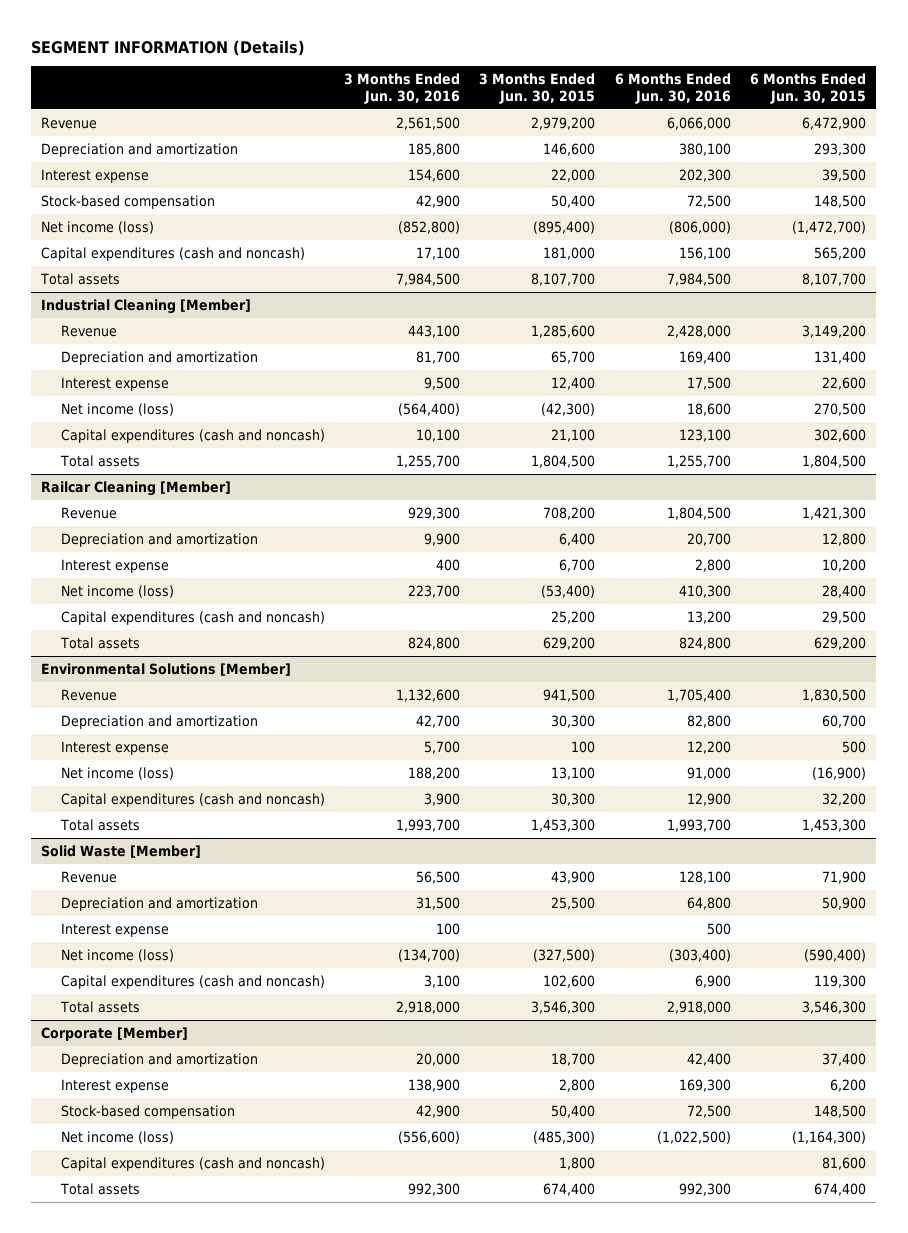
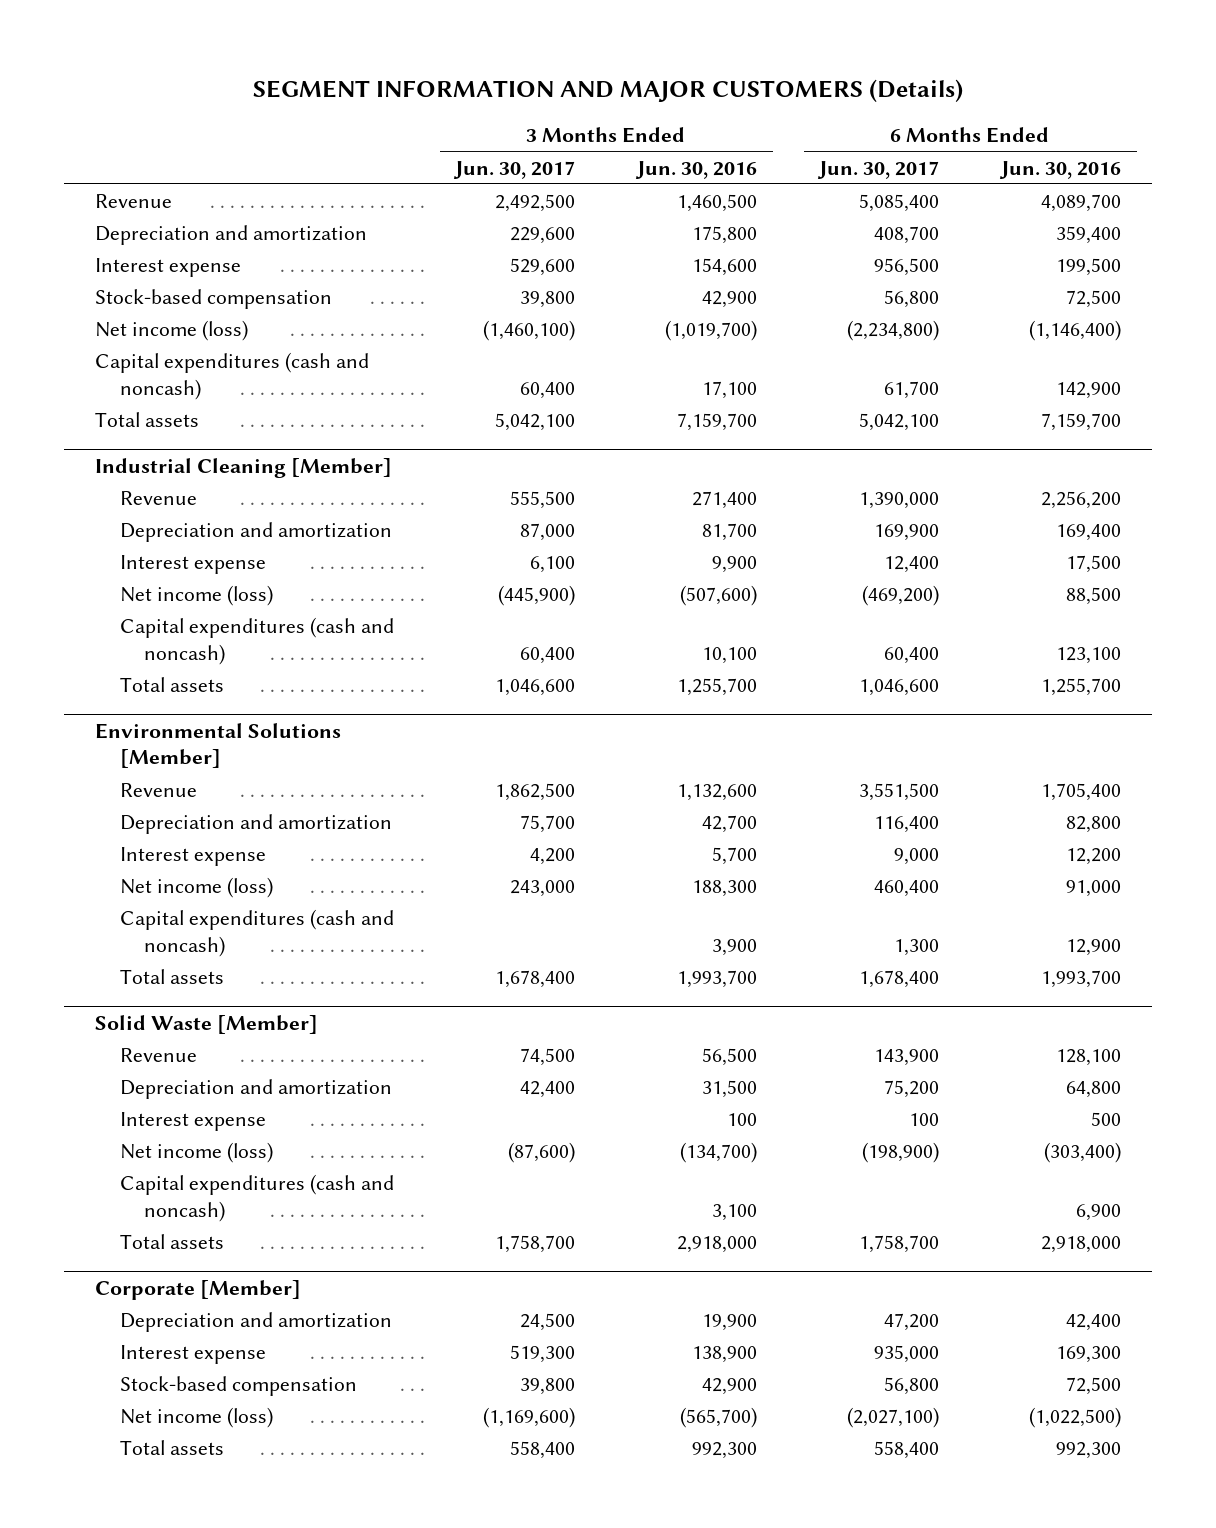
- SEGMENT INFORMATION (Details)
+ SEGMENT INFORMATION AND MAJOR CUSTOMERS (Details)
- | 3 Months Ended Jun. 30, 2016 | 3 Months Ended Jun. 30, 2015 | 6 Months Ended Jun. 30, 2016 | 6 Months Ended Jun. 30, 2015
+ | 3 Months Ended Jun. 30, 2017 | 3 Months Ended Jun. 30, 2016 | 6 Months Ended Jun. 30, 2017 | 6 Months Ended Jun. 30, 2016
- Revenue | 2,561,500 | 2,979,200 | 6,066,000 | 6,472,900
- Depreciation and amortization | 185,800 | 146,600 | 380,100 | 293,300
- Interest expense | 154,600 | 22,000 | 202,300 | 39,500
+ Revenue | 2,492,500 | 1,460,500 | 5,085,400 | 4,089,700
+ Depreciation and amortization | 229,600 | 175,800 | 408,700 | 359,400
+ Interest expense | 529,600 | 154,600 | 956,500 | 199,500
- Net income (loss) | (852,800) | (895,400) | (806,000) | (1,472,700)
- Capital expenditures (cash and noncash) | 17,100 | 181,000 | 156,100 | 565,200
- Total assets | 7,984,500 | 8,107,700 | 7,984,500 | 8,107,700
+ Net income (loss) | (1,460,100) | (1,019,700) | (2,234,800) | (1,146,400)
+ Capital expenditures (cash and noncash) | 60,400 | 17,100 | 61,700 | 142,900
+ Total assets | 5,042,100 | 7,159,700 | 5,042,100 | 7,159,700
@ Industrial Cleaning [Member]
- Revenue | 443,100 | 1,285,600 | 2,428,000 | 3,149,200
+ Revenue | 555,500 | 271,400 | 1,390,000 | 2,256,200
- Interest expense | 9,500 | 12,400 | 17,500 | 22,600
- Net income (loss) | (564,400) | (42,300) | 18,600 | 270,500
+ Interest expense | 6,100 | 9,900 | 12,400 | 17,500
+ Net income (loss) | (445,900) | (507,600) | (469,200) | 88,500
- Railcar Cleaning [Member]
- Revenue | 929,300 | 708,200 | 1,804,500 | 1,421,300
- Depreciation and amortization | 9,900 | 6,400 | 20,700 | 12,800
- Interest expense | 400 | 6,700 | 2,800 | 10,200
- Net income (loss) | 223,700 | (53,400) | 410,300 | 28,400
- Capital expenditures (cash and noncash) | | 25,200 | 13,200 | 29,500
- Total assets | 824,800 | 629,200 | 824,800 | 629,200
@ Environmental Solutions [Member]
- Net income (loss) | 188,200 | 13,100 | 91,000 | (16,900)
+ Net income (loss) | 243,000 | 188,300 | 460,400 | 91,000
@ Corporate [Member]
- Depreciation and amortization | 20,000 | 18,700 | 42,400 | 37,400
+ Depreciation and amortization | 24,500 | 19,900 | 47,200 | 42,400
- Net income (loss) | (556,600) | (485,300) | (1,022,500) | (1,164,300)
- Capital expenditures (cash and noncash) | | 1,800 | | 81,600
+ Net income (loss) | (1,169,600) | (565,700) | (2,027,100) | (1,022,500)

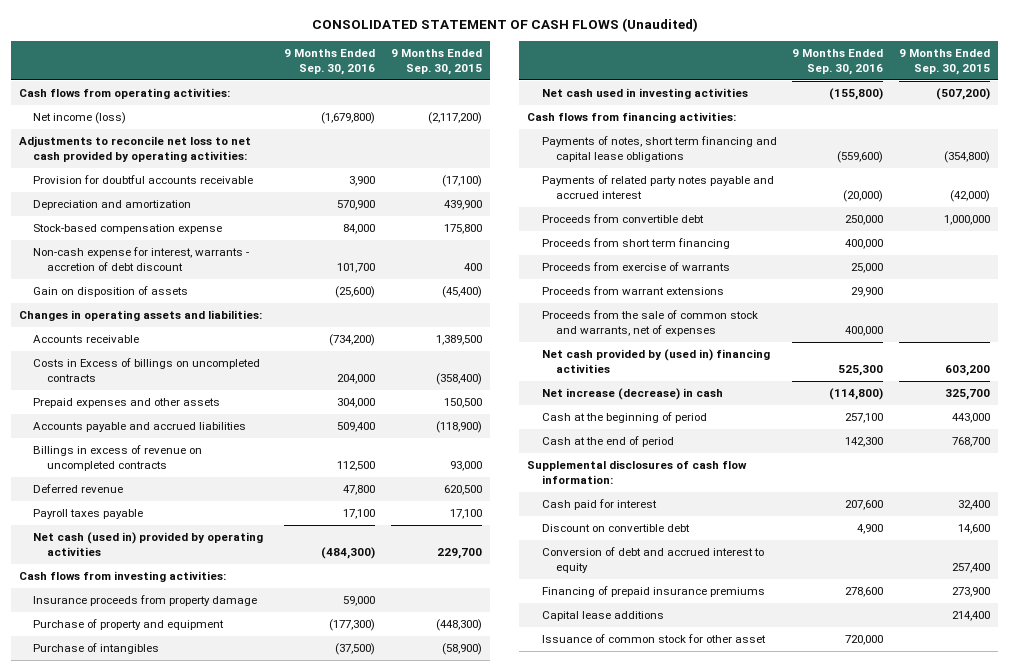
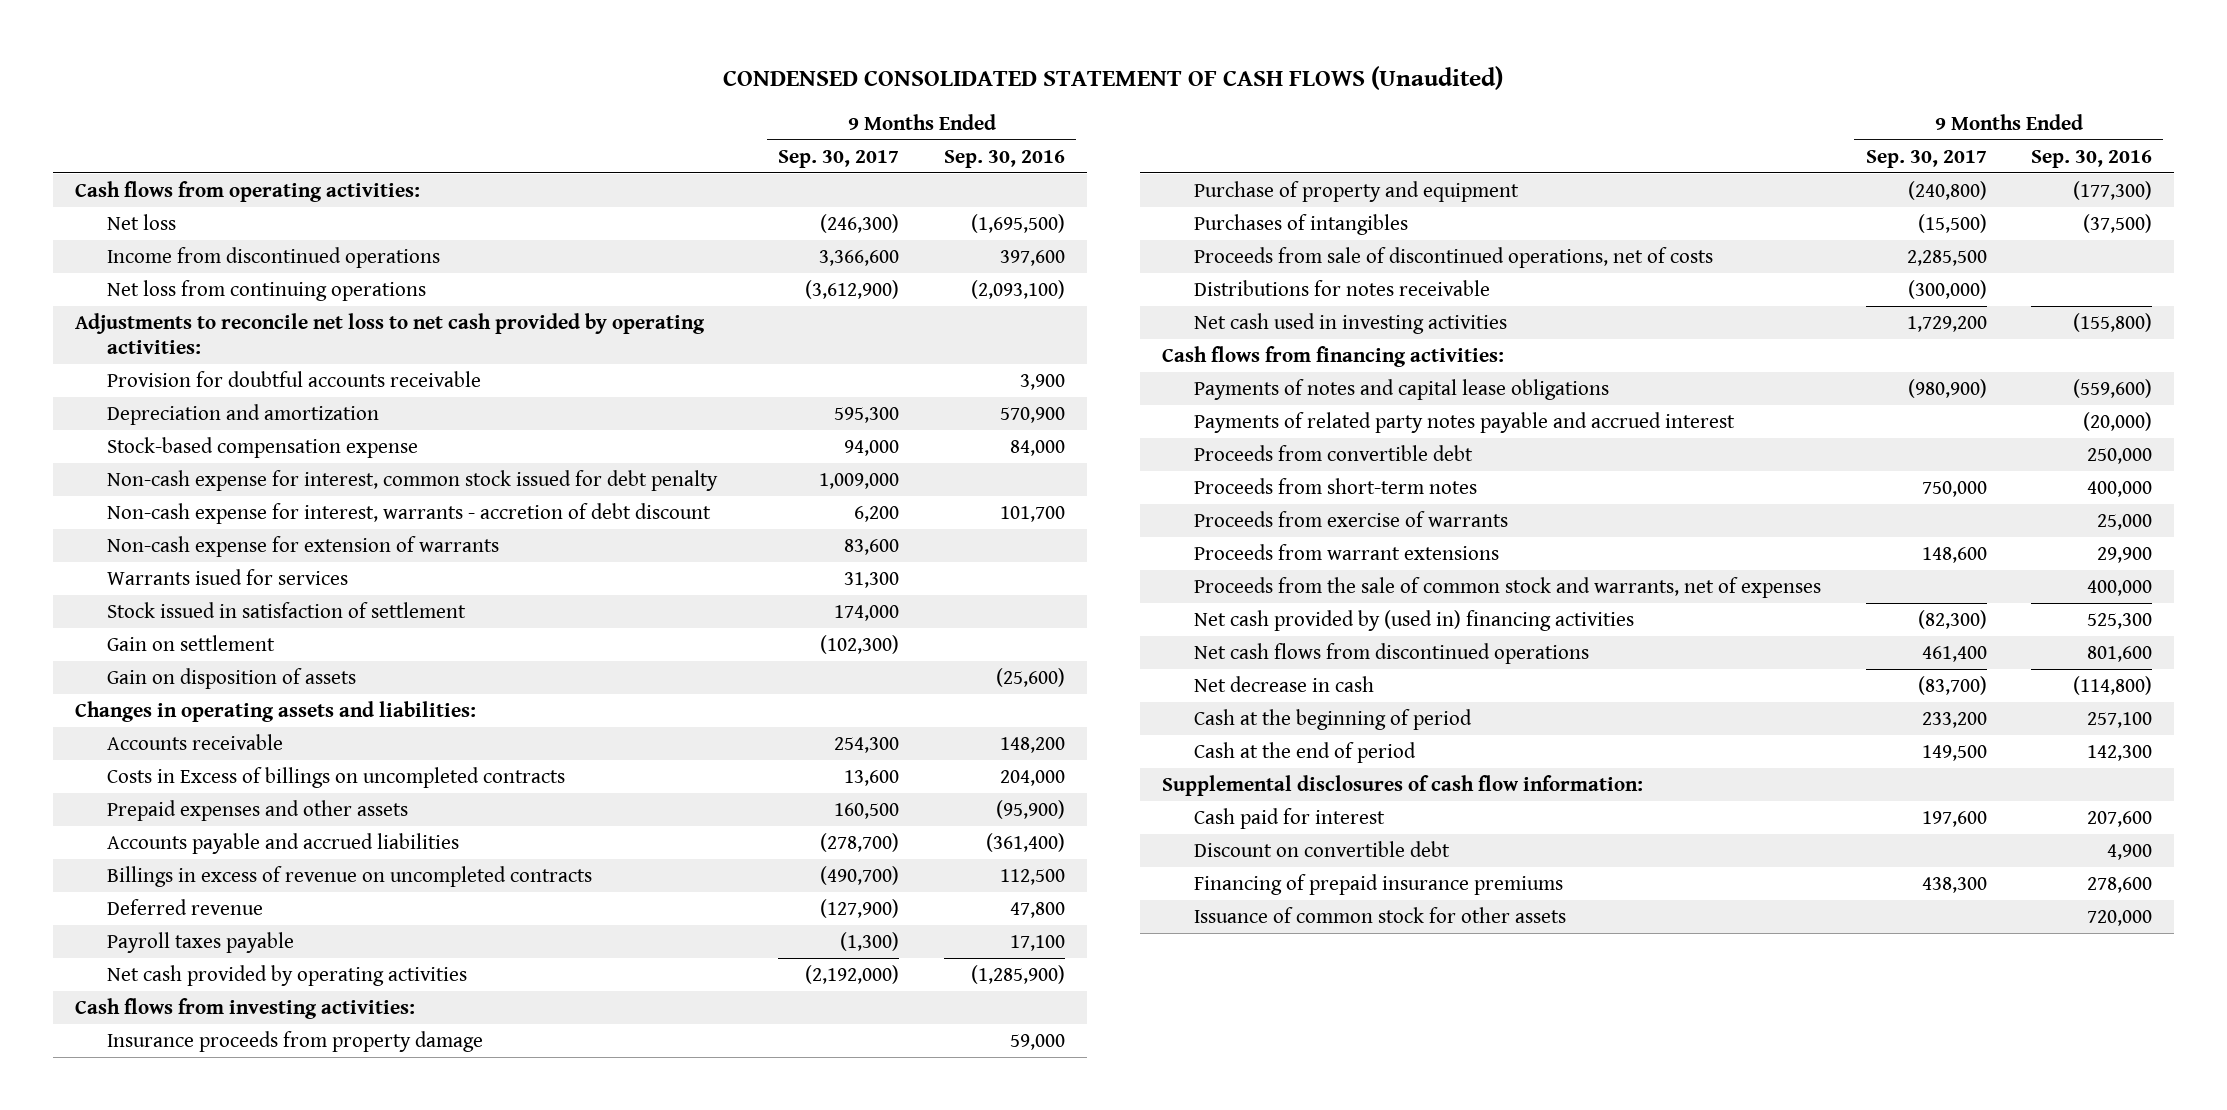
- CONSOLIDATED STATEMENT OF CASH FLOWS (Unaudited)
+ CONDENSED CONSOLIDATED STATEMENT OF CASH FLOWS (Unaudited)
- | 9 Months Ended Sep. 30, 2016 | 9 Months Ended Sep. 30, 2015
+ | 9 Months Ended Sep. 30, 2017 | 9 Months Ended Sep. 30, 2016
- Net income (loss) | (1,679,800) | (2,117,200)
+ Net loss | (246,300) | (1,695,500)
+ Income from discontinued operations | 3,366,600 | 397,600
+ Net loss from continuing operations | (3,612,900) | (2,093,100)
+ Non-cash expense for interest, common stock issued for debt penalty | 1,009,000 |
+ Non-cash expense for extension of warrants | 83,600 |
+ Warrants isued for services | 31,300 |
+ Stock issued in satisfaction of settlement | 174,000 |
+ Gain on settlement | (102,300) |
- Accounts receivable | (734,200) | 1,389,500
+ Accounts receivable | 254,300 | 148,200
- Prepaid expenses and other assets | 304,000 | 150,500
- Accounts payable and accrued liabilities | 509,400 | (118,900)
+ Prepaid expenses and other assets | 160,500 | (95,900)
+ Accounts payable and accrued liabilities | (278,700) | (361,400)
- Net cash (used in) provided by operating activities | (484,300) | 229,700
+ Net cash provided by operating activities | (2,192,000) | (1,285,900)
- Purchase of intangibles | (37,500) | (58,900)
+ Purchases of intangibles | (15,500) | (37,500)
+ Proceeds from sale of discontinued operations, net of costs | 2,285,500 |
+ Distributions for notes receivable | (300,000) |
- Payments of notes, short term financing and capital lease obligations | (559,600) | (354,800)
+ Payments of notes and capital lease obligations | (980,900) | (559,600)
- Proceeds from short term financing | 400,000 |
+ Proceeds from short-term notes | 750,000 | 400,000
- Net increase (decrease) in cash | (114,800) | 325,700
+ Net cash flows from discontinued operations | 461,400 | 801,600
+ Net decrease in cash | (83,700) | (114,800)
- Conversion of debt and accrued interest to equity | | 257,400
- Capital lease additions | | 214,400
- Issuance of common stock for other asset | 720,000 |
+ Issuance of common stock for other assets | | 720,000

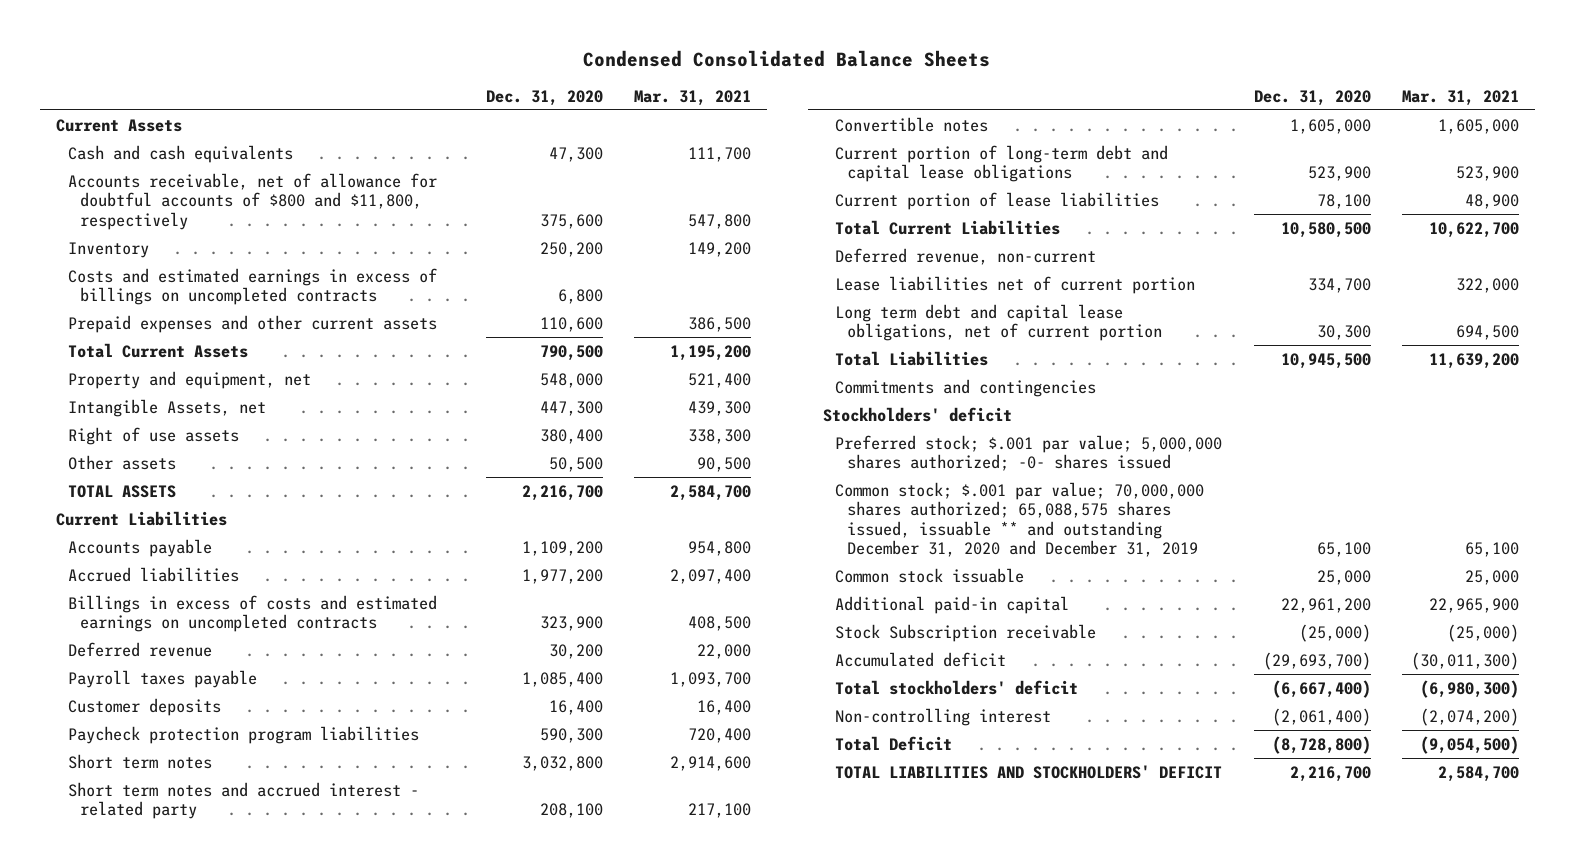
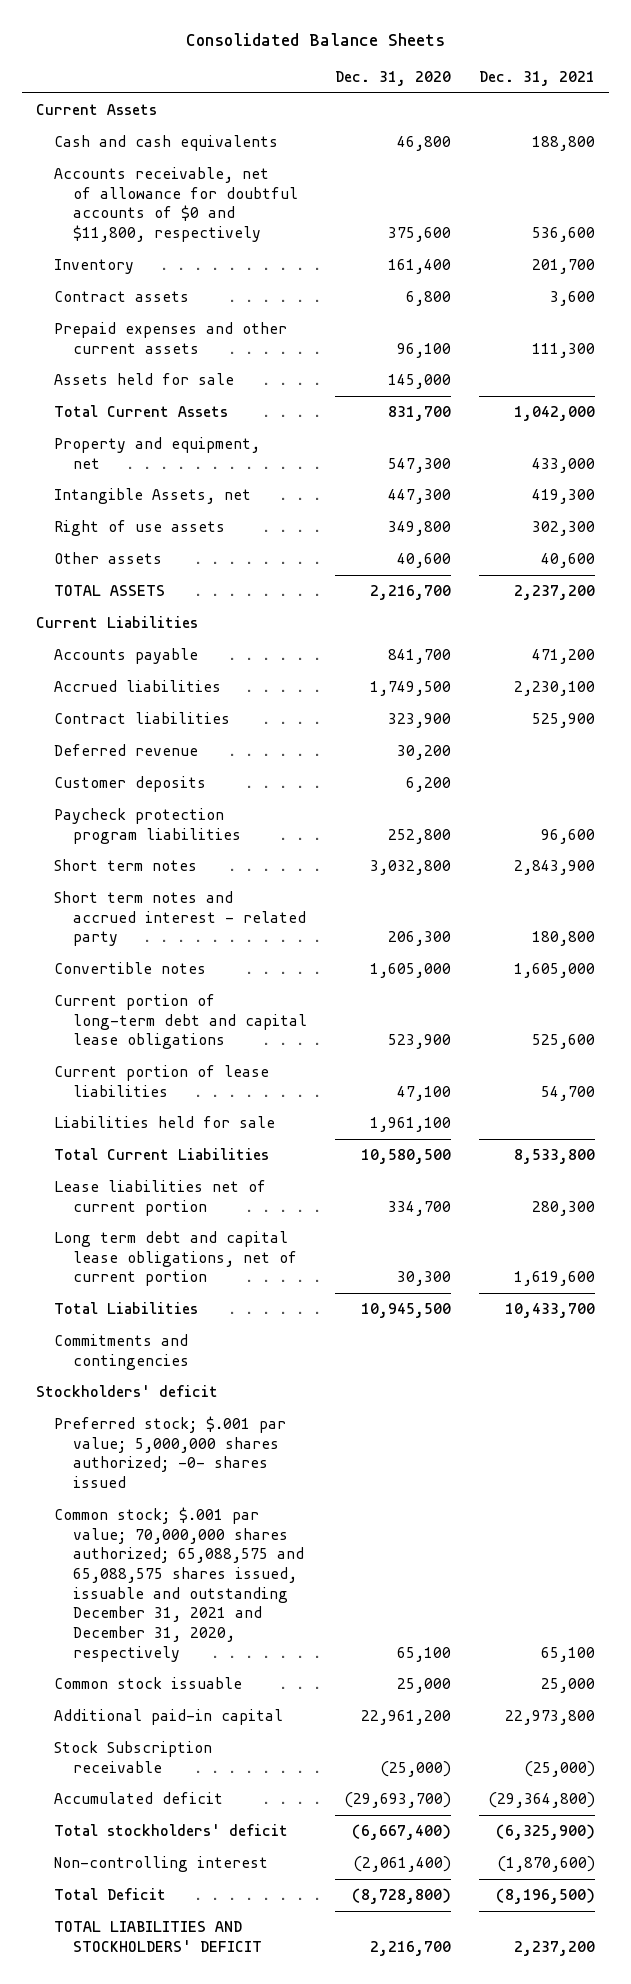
- Condensed Consolidated Balance Sheets
+ Consolidated Balance Sheets
- | Dec. 31, 2020 | Mar. 31, 2021
+ | Dec. 31, 2020 | Dec. 31, 2021
- Cash and cash equivalents | 47,300 | 111,700
- Accounts receivable, net of allowance for doubtful accounts of $800 and $11,800, respectively | 375,600 | 547,800
- Inventory | 250,200 | 149,200
- Costs and estimated earnings in excess of billings on uncompleted contracts | 6,800 |
- Prepaid expenses and other current assets | 110,600 | 386,500
- Total Current Assets | 790,500 | 1,195,200
- Property and equipment, net | 548,000 | 521,400
+ Cash and cash equivalents | 46,800 | 188,800
+ Accounts receivable, net of allowance for doubtful accounts of $0 and $11,800, respectively | 375,600 | 536,600
+ Inventory | 161,400 | 201,700
+ Contract assets | 6,800 | 3,600
+ Prepaid expenses and other current assets | 96,100 | 111,300
+ Assets held for sale | 145,000 |
+ Total Current Assets | 831,700 | 1,042,000
+ Property and equipment, net | 547,300 | 433,000
- Right of use assets | 380,400 | 338,300
- Other assets | 50,500 | 90,500
+ Right of use assets | 349,800 | 302,300
+ Other assets | 40,600 | 40,600
- Accounts payable | 1,109,200 | 954,800
- Accrued liabilities | 1,977,200 | 2,097,400
- Billings in excess of costs and estimated earnings on uncompleted contracts | 323,900 | 408,500
+ Accounts payable | 841,700 | 471,200
+ Accrued liabilities | 1,749,500 | 2,230,100
+ Contract liabilities | 323,900 | 525,900
- Payroll taxes payable | 1,085,400 | 1,093,700
- Customer deposits | 16,400 | 16,400
- Paycheck protection program liabilities | 590,300 | 720,400
+ Customer deposits | 6,200 |
+ Paycheck protection program liabilities | 252,800 | 96,600
- Short term notes and accrued interest - related party | 208,100 | 217,100
+ Short term notes and accrued interest - related party | 206,300 | 180,800
- Current portion of lease liabilities | 78,100 | 48,900
+ Current portion of lease liabilities | 47,100 | 54,700
+ Liabilities held for sale | 1,961,100 |
- Deferred revenue, non-current
- Common stock; $.001 par value; 70,000,000 shares authorized; 65,088,575 shares issued, issuable ** and outstanding December 31, 2020 and December 31, 2019 | 65,100 | 65,100
+ Common stock; $.001 par value; 70,000,000 shares authorized; 65,088,575 and 65,088,575 shares issued, issuable and outstanding December 31, 2021 and December 31, 2020, respectively | 65,100 | 65,100

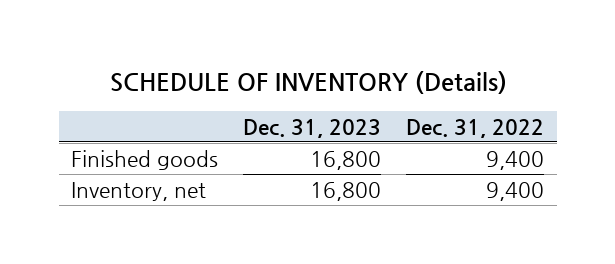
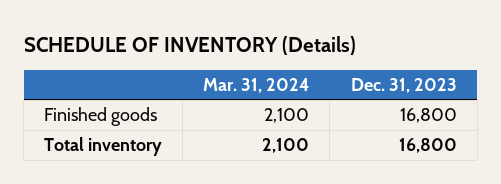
- | Dec. 31, 2023 | Dec. 31, 2022
+ | Mar. 31, 2024 | Dec. 31, 2023
- Inventory, net | 16,800 | 9,400
+ Total inventory | 2,100 | 16,800

